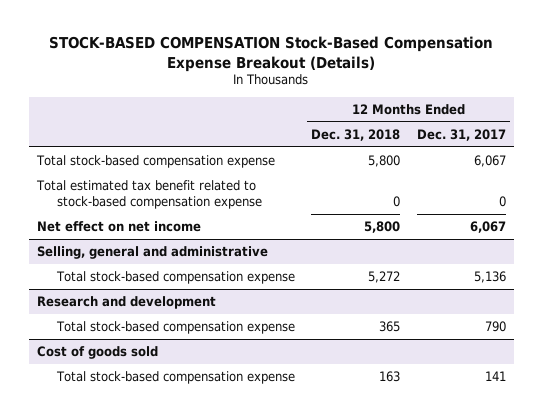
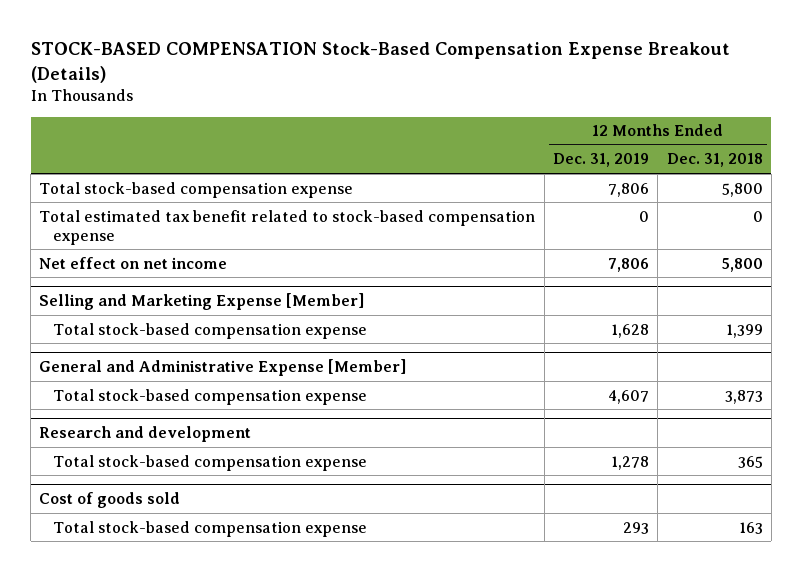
- | 12 Months Ended Dec. 31, 2018 | 12 Months Ended Dec. 31, 2017
+ | 12 Months Ended Dec. 31, 2019 | 12 Months Ended Dec. 31, 2018
- Selling, general and administrative
- Total stock-based compensation expense | 5,272 | 5,136
+ Selling and Marketing Expense [Member]
+ Total stock-based compensation expense | 1,628 | 1,399
+ General and Administrative Expense [Member]
+ Total stock-based compensation expense | 4,607 | 3,873

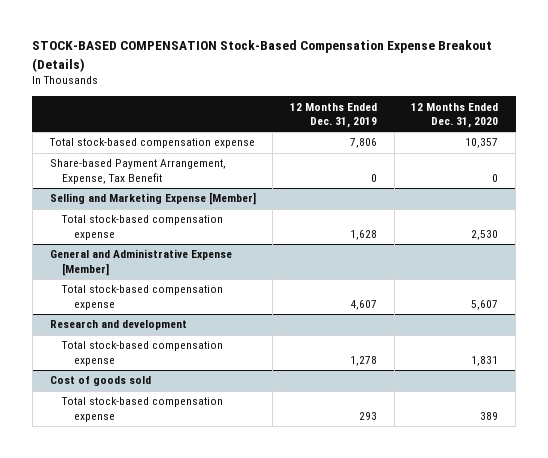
- | 12 Months Ended Dec. 31, 2019 | 12 Months Ended Dec. 31, 2018
+ | 12 Months Ended Dec. 31, 2019 | 12 Months Ended Dec. 31, 2020
- Total estimated tax benefit related to stock-based compensation expense | 0 | 0
- Net effect on net income | 7,806 | 5,800
+ Share-based Payment Arrangement, Expense, Tax Benefit | 0 | 0

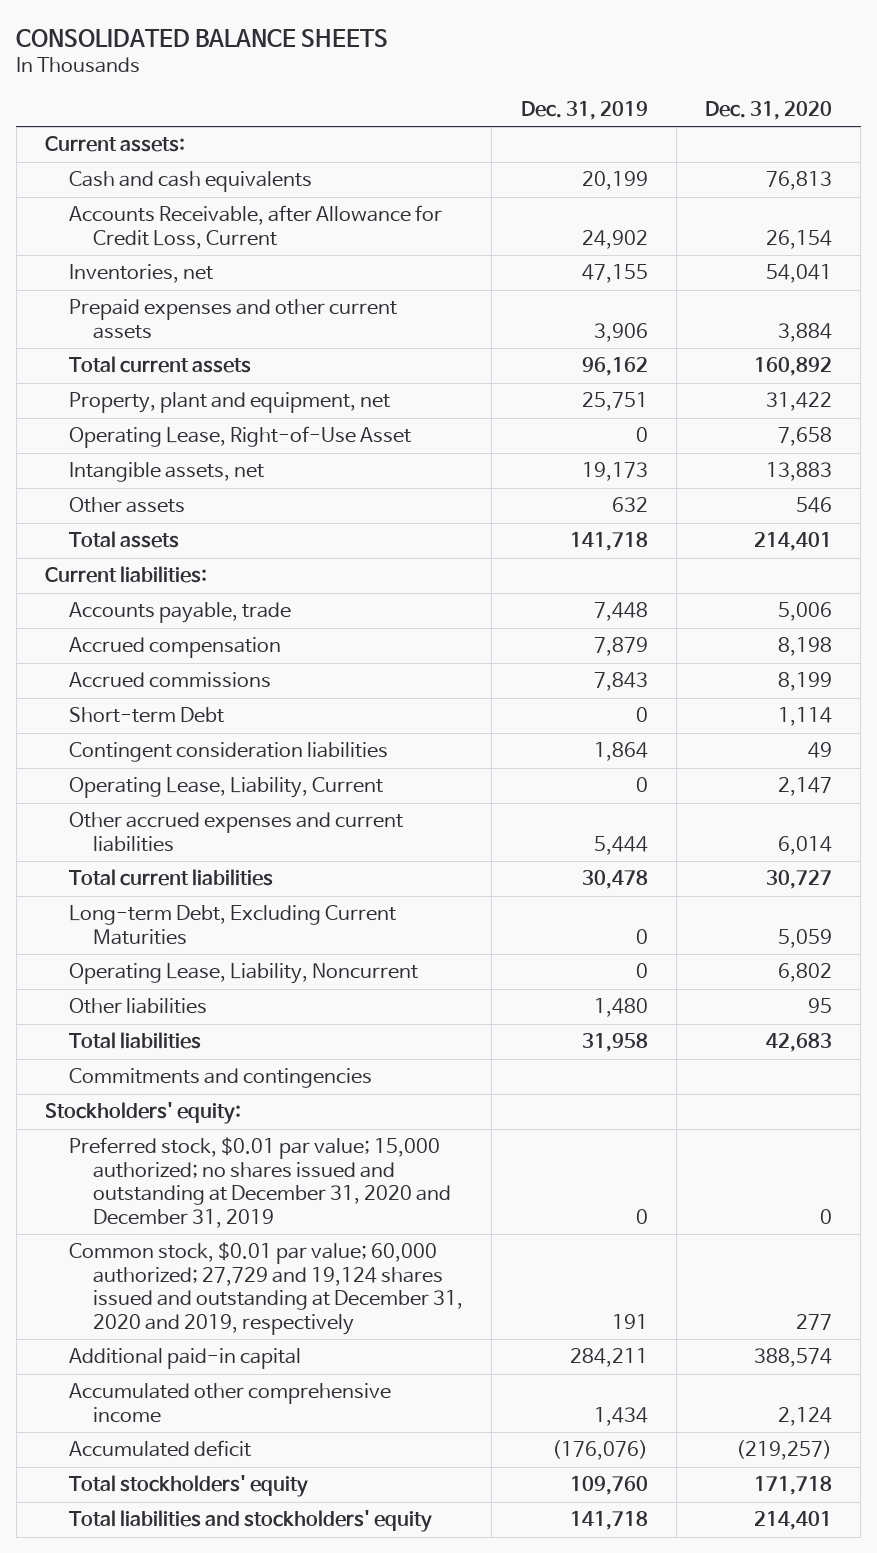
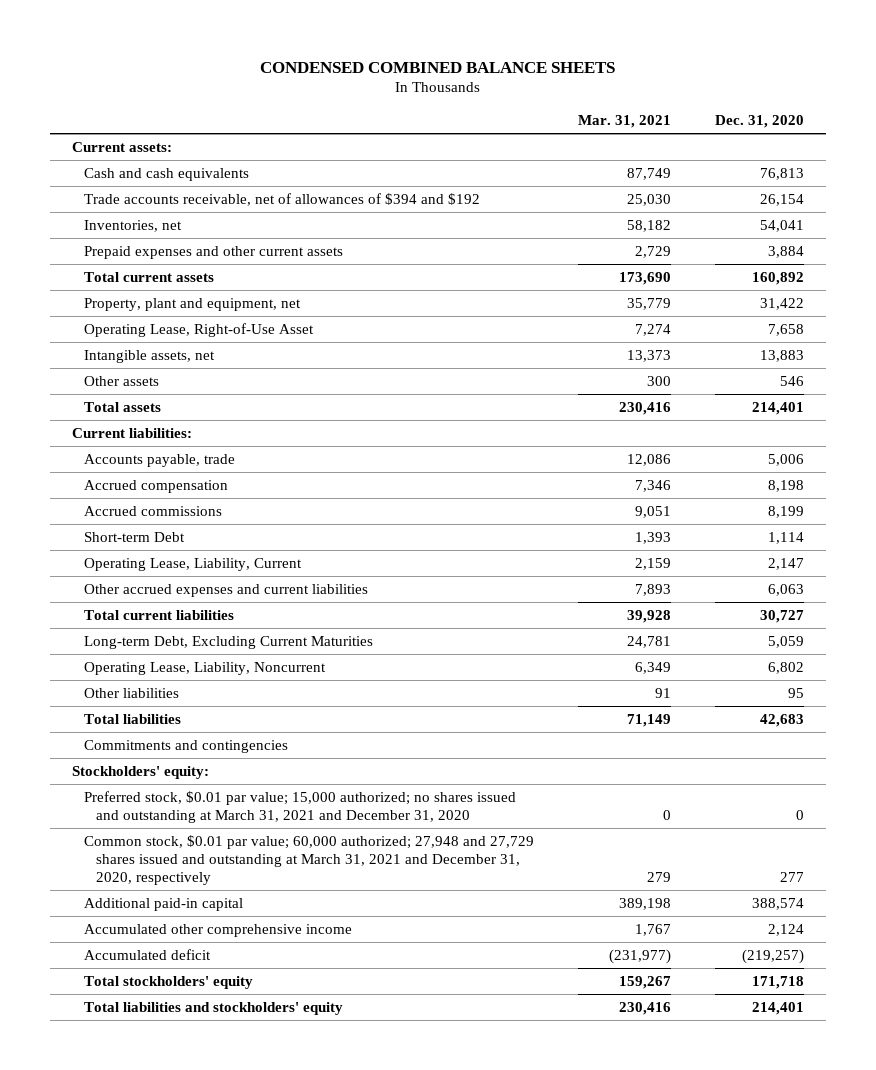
- CONSOLIDATED BALANCE SHEETS
+ CONDENSED COMBINED BALANCE SHEETS
- | Dec. 31, 2019 | Dec. 31, 2020
+ | Mar. 31, 2021 | Dec. 31, 2020
- Accounts Receivable, after Allowance for Credit Loss, Current | 24,902 | 26,154
+ Trade accounts receivable, net of allowances of $394 and $192 | 25,030 | 26,154
- Contingent consideration liabilities | 1,864 | 49
- Other accrued expenses and current liabilities | 5,444 | 6,014
+ Other accrued expenses and current liabilities | 7,893 | 6,063
- Preferred stock, $0.01 par value; 15,000 authorized; no shares issued and outstanding at December 31, 2020 and December 31, 2019 | 0 | 0
- Common stock, $0.01 par value; 60,000 authorized; 27,729 and 19,124 shares issued and outstanding at December 31, 2020 and 2019, respectively | 191 | 277
+ Preferred stock, $0.01 par value; 15,000 authorized; no shares issued and outstanding at March 31, 2021 and December 31, 2020 | 0 | 0
+ Common stock, $0.01 par value; 60,000 authorized; 27,948 and 27,729 shares issued and outstanding at March 31, 2021 and December 31, 2020, respectively | 279 | 277

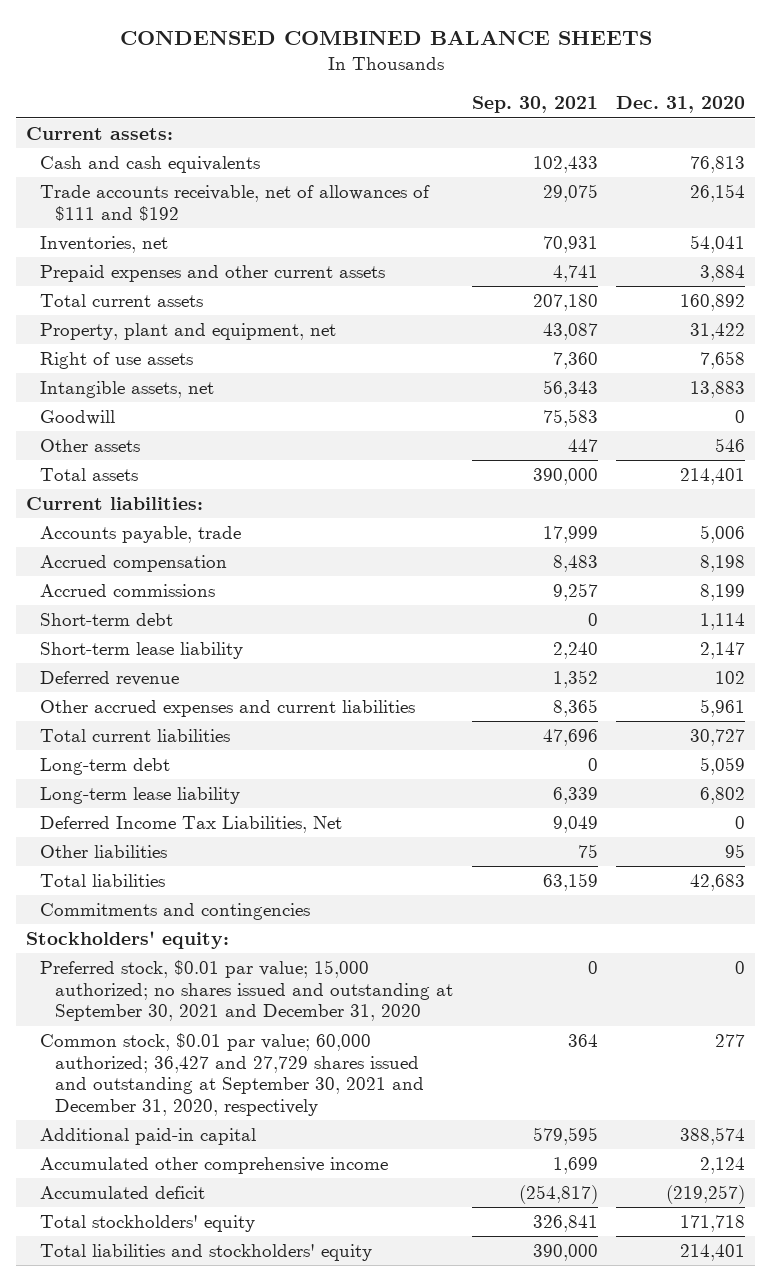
- | Mar. 31, 2021 | Dec. 31, 2020
+ | Sep. 30, 2021 | Dec. 31, 2020
- Trade accounts receivable, net of allowances of $394 and $192 | 25,030 | 26,154
+ Trade accounts receivable, net of allowances of $111 and $192 | 29,075 | 26,154
- Operating Lease, Right-of-Use Asset | 7,274 | 7,658
+ Right of use assets | 7,360 | 7,658
+ Goodwill | 75,583 | 0
- Short-term Debt | 1,393 | 1,114
- Operating Lease, Liability, Current | 2,159 | 2,147
- Other accrued expenses and current liabilities | 7,893 | 6,063
+ Short-term debt | 0 | 1,114
+ Short-term lease liability | 2,240 | 2,147
+ Deferred revenue | 1,352 | 102
+ Other accrued expenses and current liabilities | 8,365 | 5,961
- Long-term Debt, Excluding Current Maturities | 24,781 | 5,059
- Operating Lease, Liability, Noncurrent | 6,349 | 6,802
+ Long-term debt | 0 | 5,059
+ Long-term lease liability | 6,339 | 6,802
+ Deferred Income Tax Liabilities, Net | 9,049 | 0
- Preferred stock, $0.01 par value; 15,000 authorized; no shares issued and outstanding at March 31, 2021 and December 31, 2020 | 0 | 0
- Common stock, $0.01 par value; 60,000 authorized; 27,948 and 27,729 shares issued and outstanding at March 31, 2021 and December 31, 2020, respectively | 279 | 277
+ Preferred stock, $0.01 par value; 15,000 authorized; no shares issued and outstanding at September 30, 2021 and December 31, 2020 | 0 | 0
+ Common stock, $0.01 par value; 60,000 authorized; 36,427 and 27,729 shares issued and outstanding at September 30, 2021 and December 31, 2020, respectively | 364 | 277

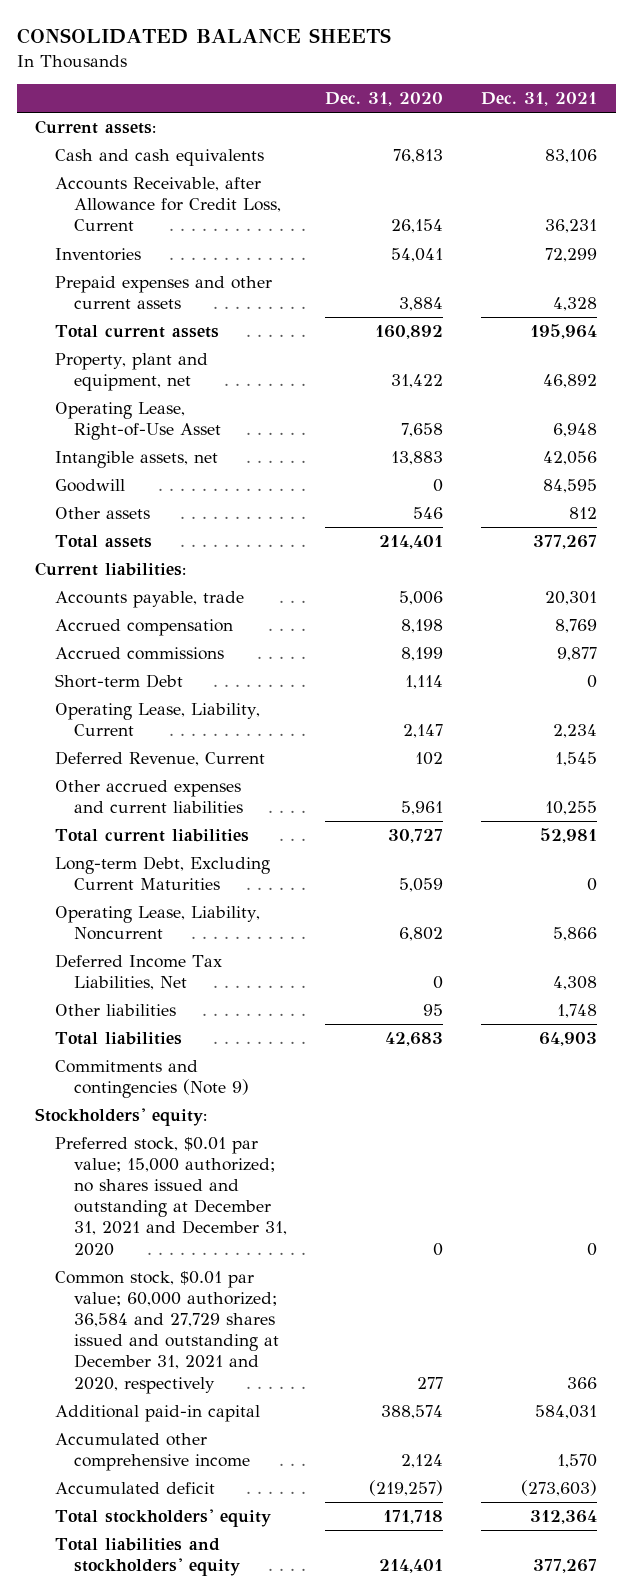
- CONDENSED COMBINED BALANCE SHEETS
+ CONSOLIDATED BALANCE SHEETS
- | Sep. 30, 2021 | Dec. 31, 2020
+ | Dec. 31, 2020 | Dec. 31, 2021
- Trade accounts receivable, net of allowances of $111 and $192 | 29,075 | 26,154
- Inventories, net | 70,931 | 54,041
+ Accounts Receivable, after Allowance for Credit Loss, Current | 26,154 | 36,231
+ Inventories | 54,041 | 72,299
- Right of use assets | 7,360 | 7,658
+ Operating Lease, Right-of-Use Asset | 7,658 | 6,948
- Short-term debt | 0 | 1,114
- Short-term lease liability | 2,240 | 2,147
- Deferred revenue | 1,352 | 102
+ Short-term Debt | 1,114 | 0
+ Operating Lease, Liability, Current | 2,147 | 2,234
+ Deferred Revenue, Current | 102 | 1,545
- Long-term debt | 0 | 5,059
- Long-term lease liability | 6,339 | 6,802
+ Long-term Debt, Excluding Current Maturities | 5,059 | 0
+ Operating Lease, Liability, Noncurrent | 6,802 | 5,866
- Commitments and contingencies
+ Commitments and contingencies (Note 9)
- Preferred stock, $0.01 par value; 15,000 authorized; no shares issued and outstanding at September 30, 2021 and December 31, 2020 | 0 | 0
- Common stock, $0.01 par value; 60,000 authorized; 36,427 and 27,729 shares issued and outstanding at September 30, 2021 and December 31, 2020, respectively | 364 | 277
+ Preferred stock, $0.01 par value; 15,000 authorized; no shares issued and outstanding at December 31, 2021 and December 31, 2020 | 0 | 0
+ Common stock, $0.01 par value; 60,000 authorized; 36,584 and 27,729 shares issued and outstanding at December 31, 2021 and 2020, respectively | 277 | 366

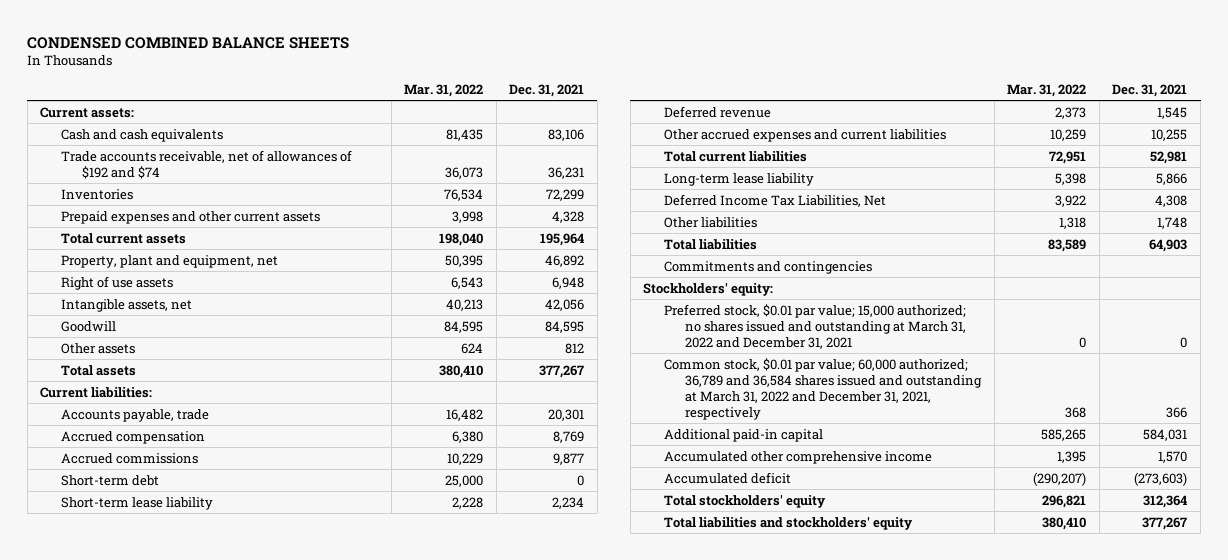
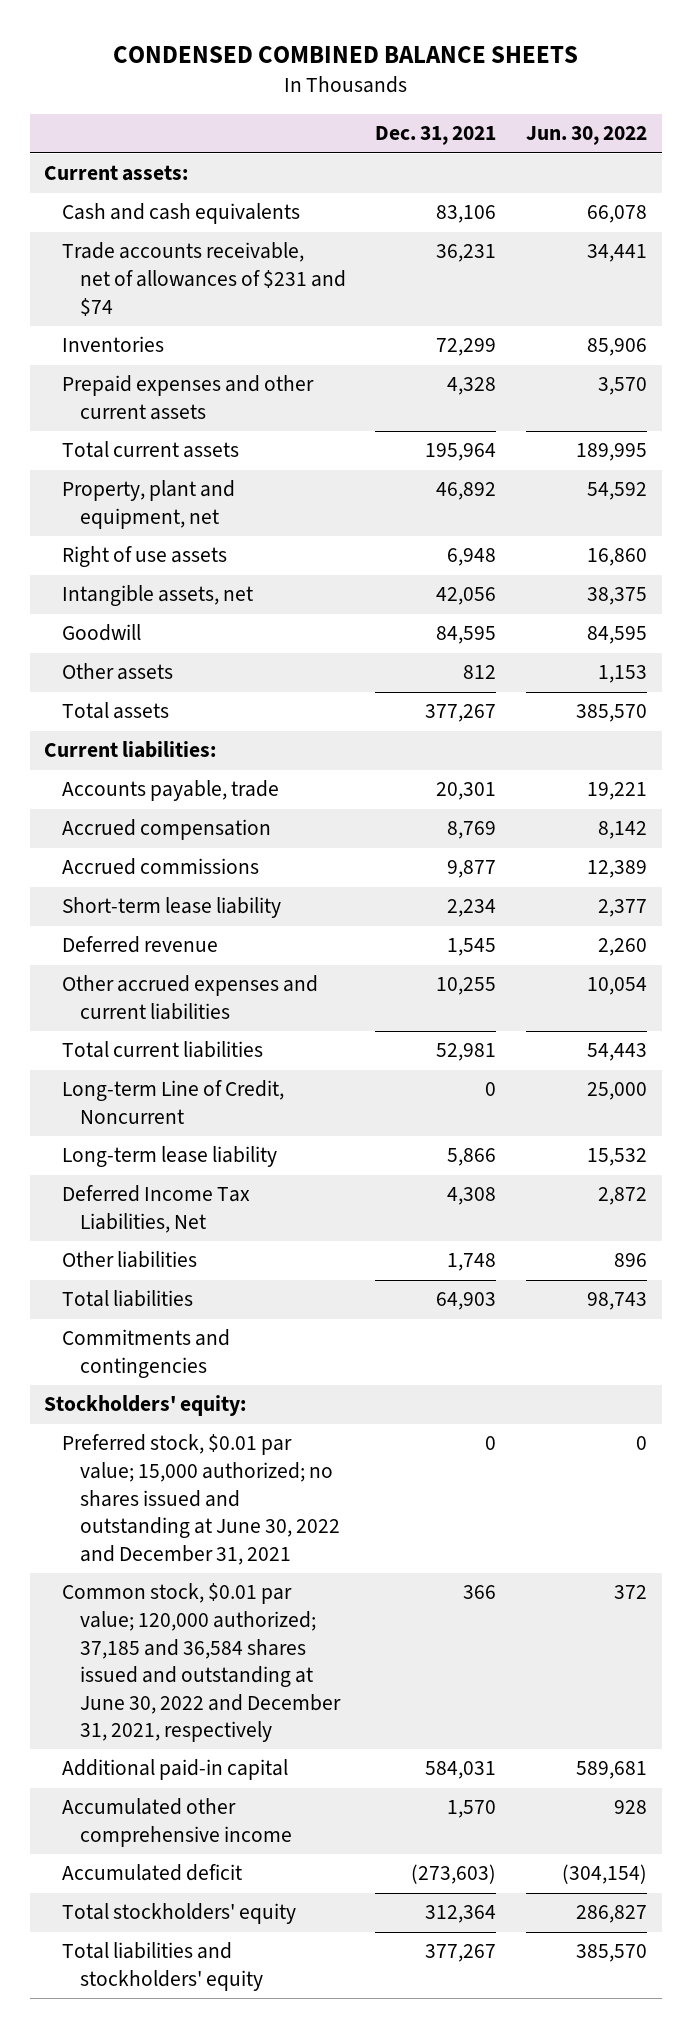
- | Mar. 31, 2022 | Dec. 31, 2021
+ | Dec. 31, 2021 | Jun. 30, 2022
- Trade accounts receivable, net of allowances of $192 and $74 | 36,073 | 36,231
+ Trade accounts receivable, net of allowances of $231 and $74 | 36,231 | 34,441
- Short-term debt | 25,000 | 0
+ Long-term Line of Credit, Noncurrent | 0 | 25,000
- Preferred stock, $0.01 par value; 15,000 authorized; no shares issued and outstanding at March 31, 2022 and December 31, 2021 | 0 | 0
- Common stock, $0.01 par value; 60,000 authorized; 36,789 and 36,584 shares issued and outstanding at March 31, 2022 and December 31, 2021, respectively | 368 | 366
+ Preferred stock, $0.01 par value; 15,000 authorized; no shares issued and outstanding at June 30, 2022 and December 31, 2021 | 0 | 0
+ Common stock, $0.01 par value; 120,000 authorized; 37,185 and 36,584 shares issued and outstanding at June 30, 2022 and December 31, 2021, respectively | 366 | 372

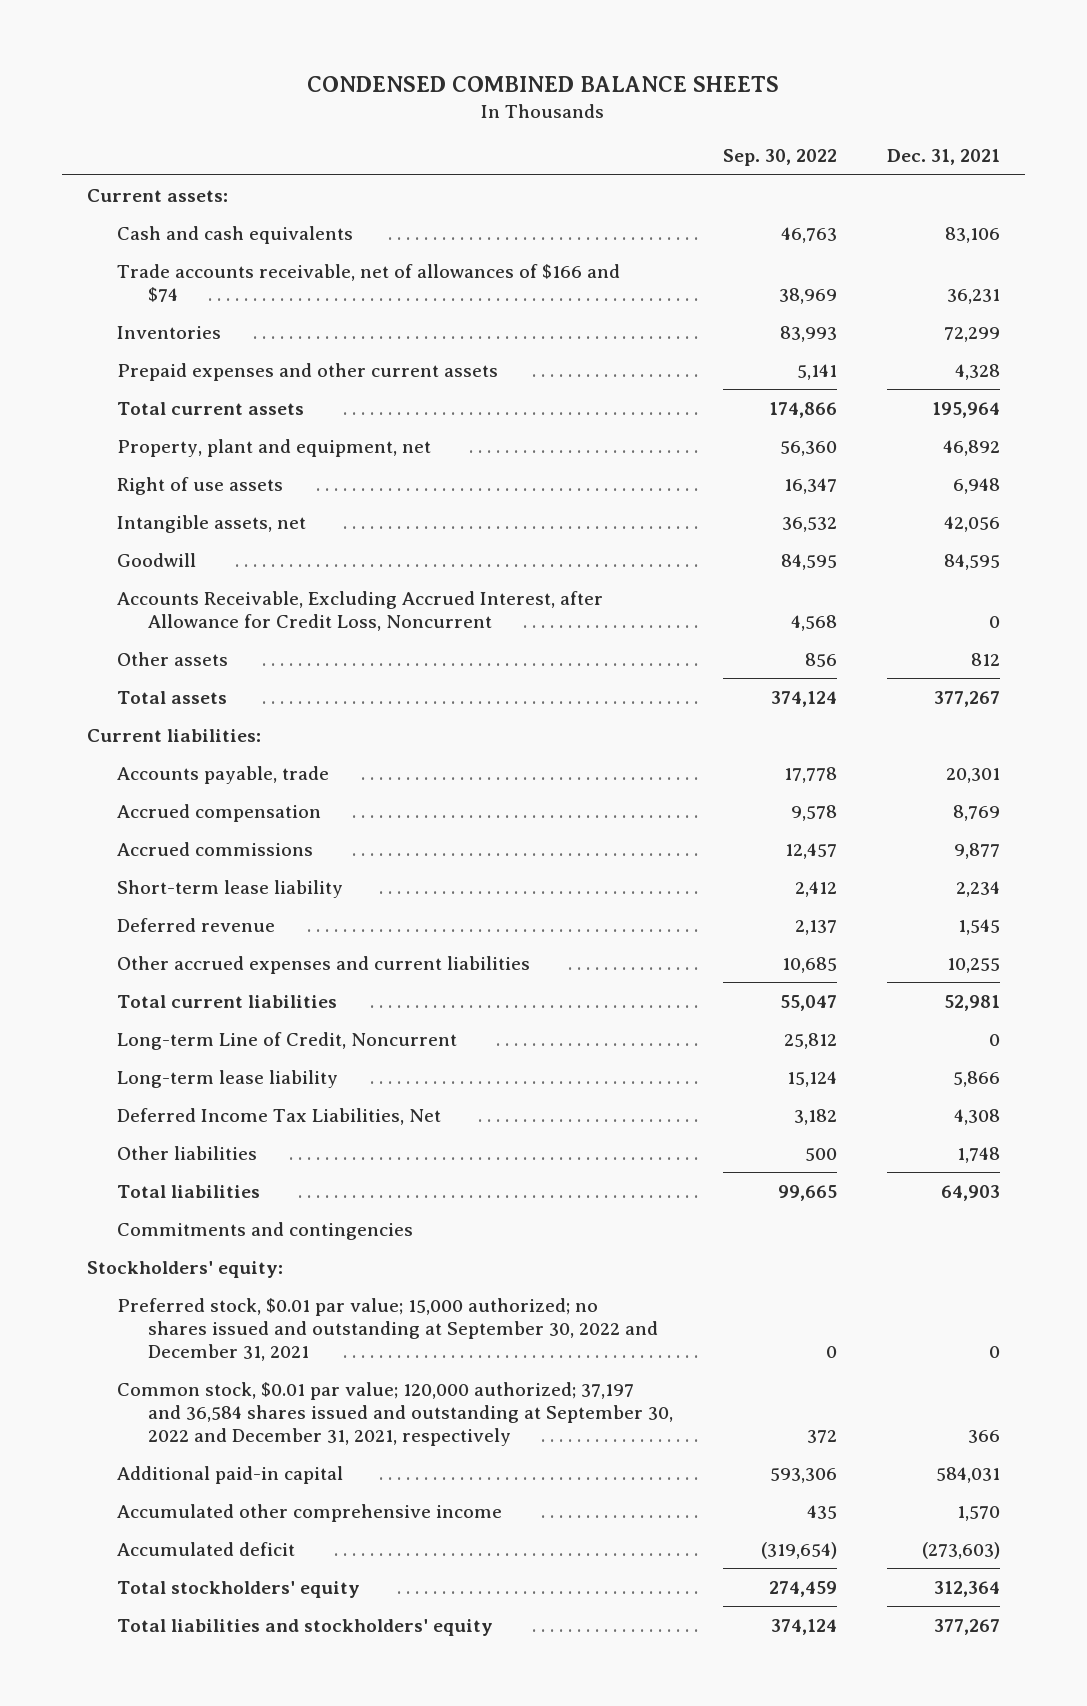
- | Dec. 31, 2021 | Jun. 30, 2022
+ | Sep. 30, 2022 | Dec. 31, 2021
- Trade accounts receivable, net of allowances of $231 and $74 | 36,231 | 34,441
+ Trade accounts receivable, net of allowances of $166 and $74 | 38,969 | 36,231
+ Accounts Receivable, Excluding Accrued Interest, after Allowance for Credit Loss, Noncurrent | 4,568 | 0
- Preferred stock, $0.01 par value; 15,000 authorized; no shares issued and outstanding at June 30, 2022 and December 31, 2021 | 0 | 0
- Common stock, $0.01 par value; 120,000 authorized; 37,185 and 36,584 shares issued and outstanding at June 30, 2022 and December 31, 2021, respectively | 366 | 372
+ Preferred stock, $0.01 par value; 15,000 authorized; no shares issued and outstanding at September 30, 2022 and December 31, 2021 | 0 | 0
+ Common stock, $0.01 par value; 120,000 authorized; 37,197 and 36,584 shares issued and outstanding at September 30, 2022 and December 31, 2021, respectively | 372 | 366

